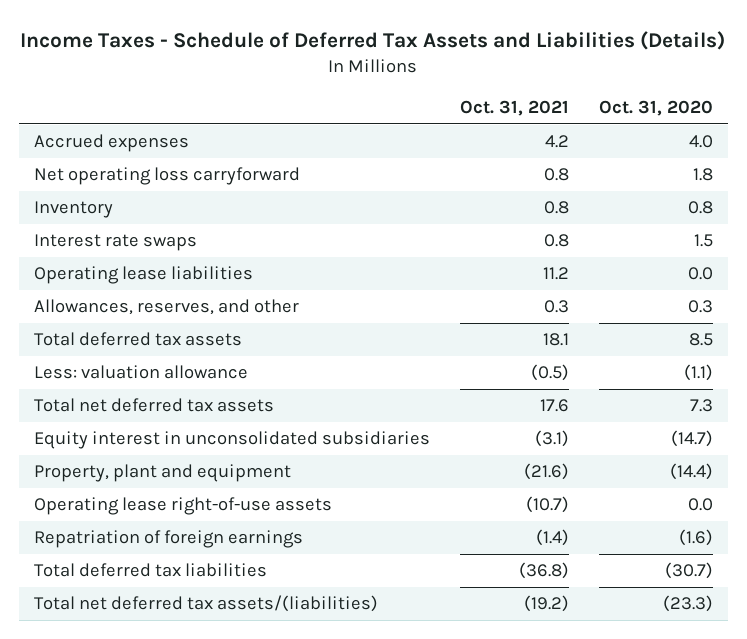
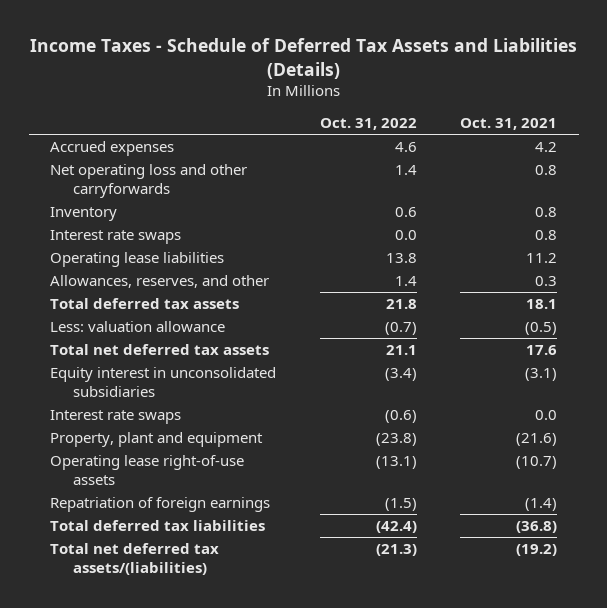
- | Oct. 31, 2021 | Oct. 31, 2020
+ | Oct. 31, 2022 | Oct. 31, 2021
- Net operating loss carryforward | 0.8 | 1.8
+ Net operating loss and other carryforwards | 1.4 | 0.8
+ Interest rate swaps | (0.6) | 0.0

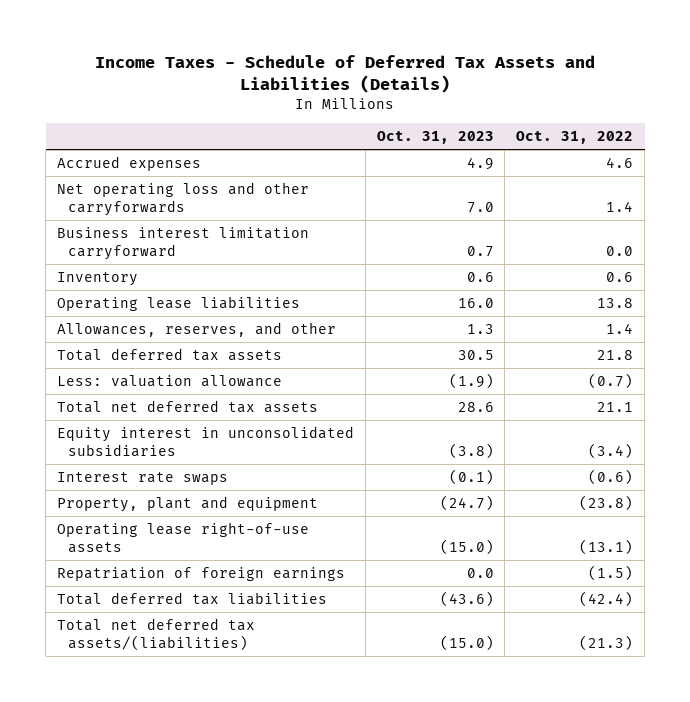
- | Oct. 31, 2022 | Oct. 31, 2021
+ | Oct. 31, 2023 | Oct. 31, 2022
+ Business interest limitation carryforward | 0.7 | 0.0
- Interest rate swaps | 0.0 | 0.8

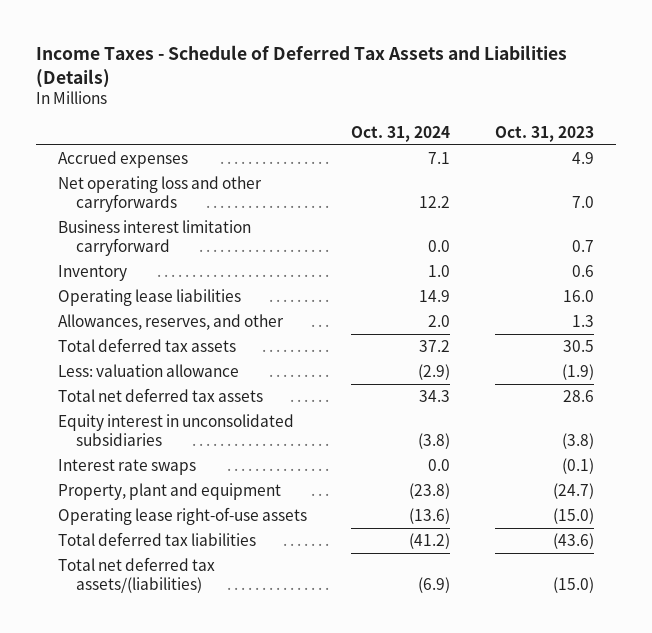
- | Oct. 31, 2023 | Oct. 31, 2022
+ | Oct. 31, 2024 | Oct. 31, 2023
- Repatriation of foreign earnings | 0.0 | (1.5)

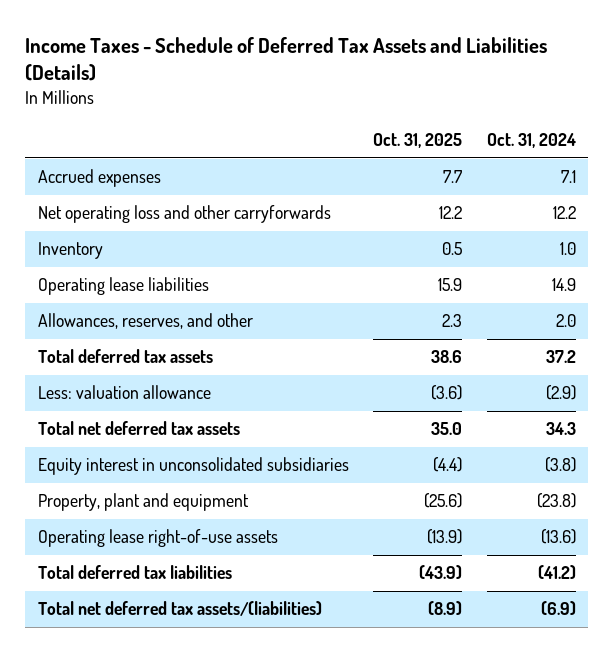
- | Oct. 31, 2024 | Oct. 31, 2023
+ | Oct. 31, 2025 | Oct. 31, 2024
- Business interest limitation carryforward | 0.0 | 0.7
- Interest rate swaps | 0.0 | (0.1)

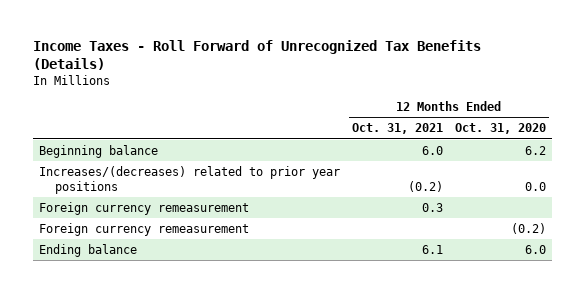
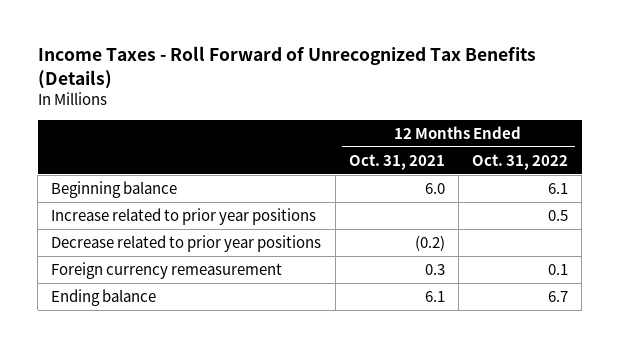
- | 12 Months Ended Oct. 31, 2021 | 12 Months Ended Oct. 31, 2020
+ | 12 Months Ended Oct. 31, 2021 | 12 Months Ended Oct. 31, 2022
- Increases/(decreases) related to prior year positions | (0.2) | 0.0
+ Increase related to prior year positions | | 0.5
+ Decrease related to prior year positions | (0.2) |
- Foreign currency remeasurement | | (0.2)

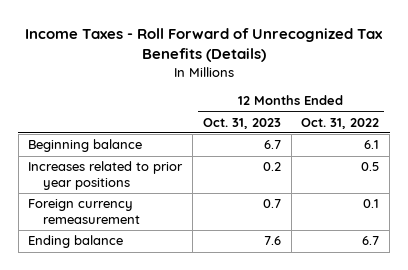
- | 12 Months Ended Oct. 31, 2021 | 12 Months Ended Oct. 31, 2022
+ | 12 Months Ended Oct. 31, 2023 | 12 Months Ended Oct. 31, 2022
- Increase related to prior year positions | | 0.5
- Decrease related to prior year positions | (0.2) |
+ Increases related to prior year positions | 0.2 | 0.5

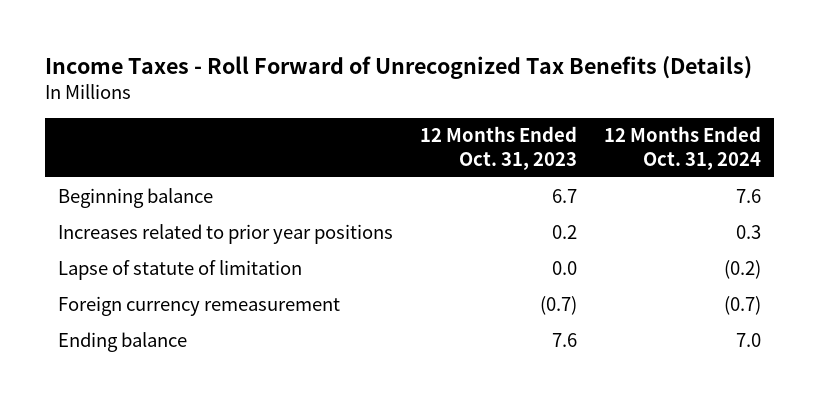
- | 12 Months Ended Oct. 31, 2023 | 12 Months Ended Oct. 31, 2022
+ | 12 Months Ended Oct. 31, 2023 | 12 Months Ended Oct. 31, 2024
- Foreign currency remeasurement | 0.7 | 0.1
+ Lapse of statute of limitation | 0.0 | (0.2)
+ Foreign currency remeasurement | (0.7) | (0.7)

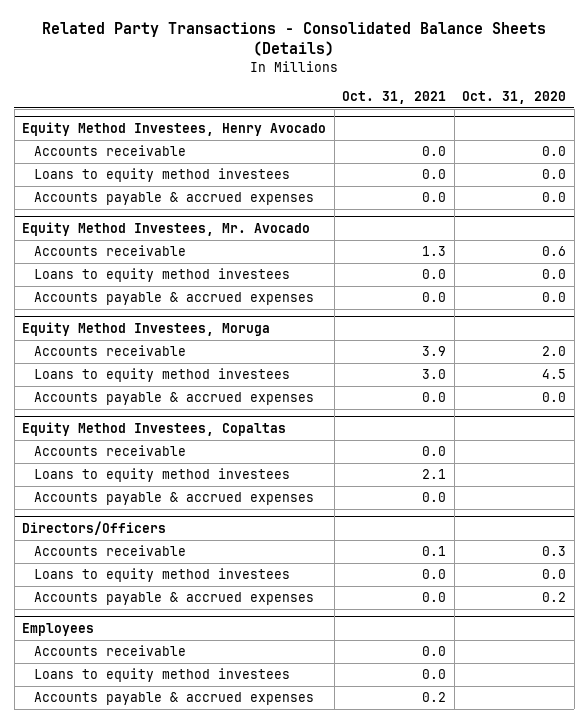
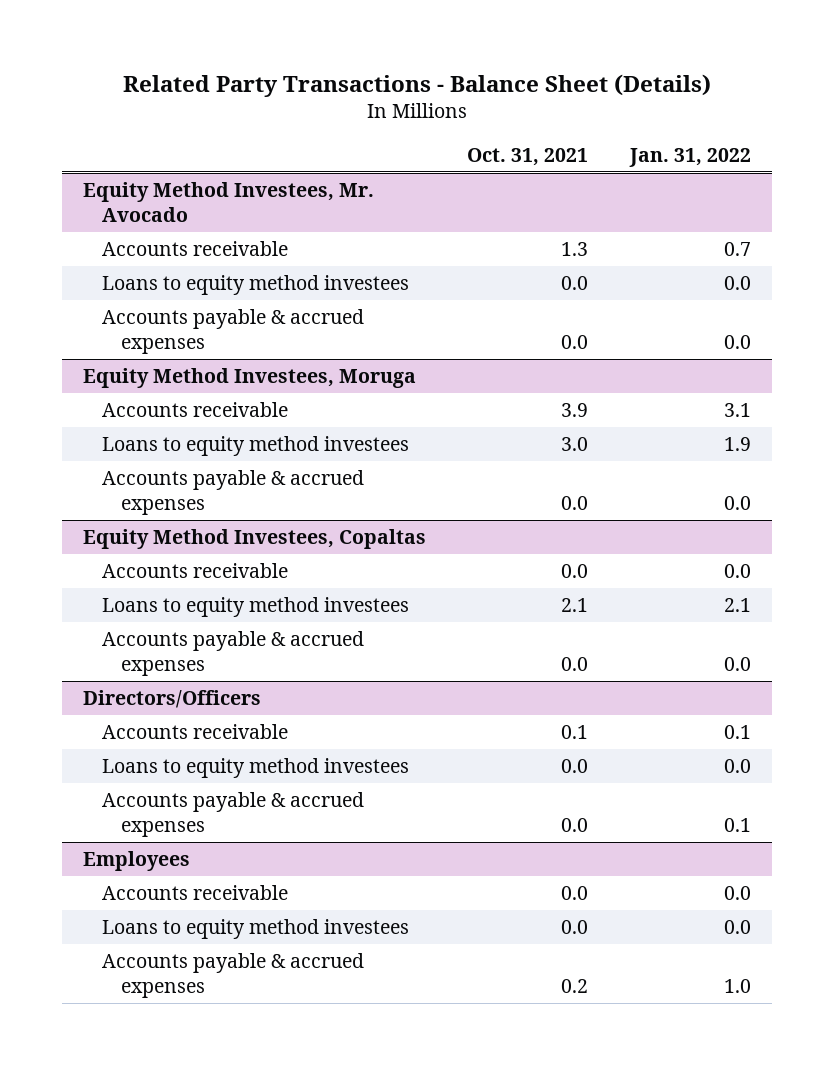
- Related Party Transactions - Consolidated Balance Sheets (Details)
+ Related Party Transactions - Balance Sheet (Details)
- | Oct. 31, 2021 | Oct. 31, 2020
+ | Oct. 31, 2021 | Jan. 31, 2022
- Equity Method Investees, Henry Avocado
- Accounts receivable | 0.0 | 0.0
- Loans to equity method investees | 0.0 | 0.0
- Accounts payable & accrued expenses | 0.0 | 0.0

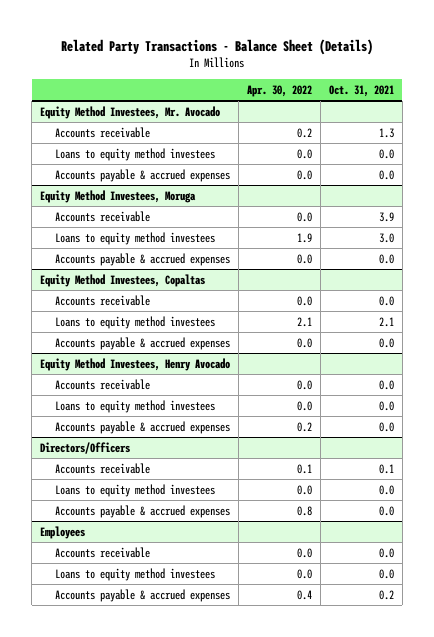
- | Oct. 31, 2021 | Jan. 31, 2022
+ | Apr. 30, 2022 | Oct. 31, 2021
+ Equity Method Investees, Henry Avocado
+ Accounts receivable | 0.0 | 0.0
+ Loans to equity method investees | 0.0 | 0.0
+ Accounts payable & accrued expenses | 0.2 | 0.0

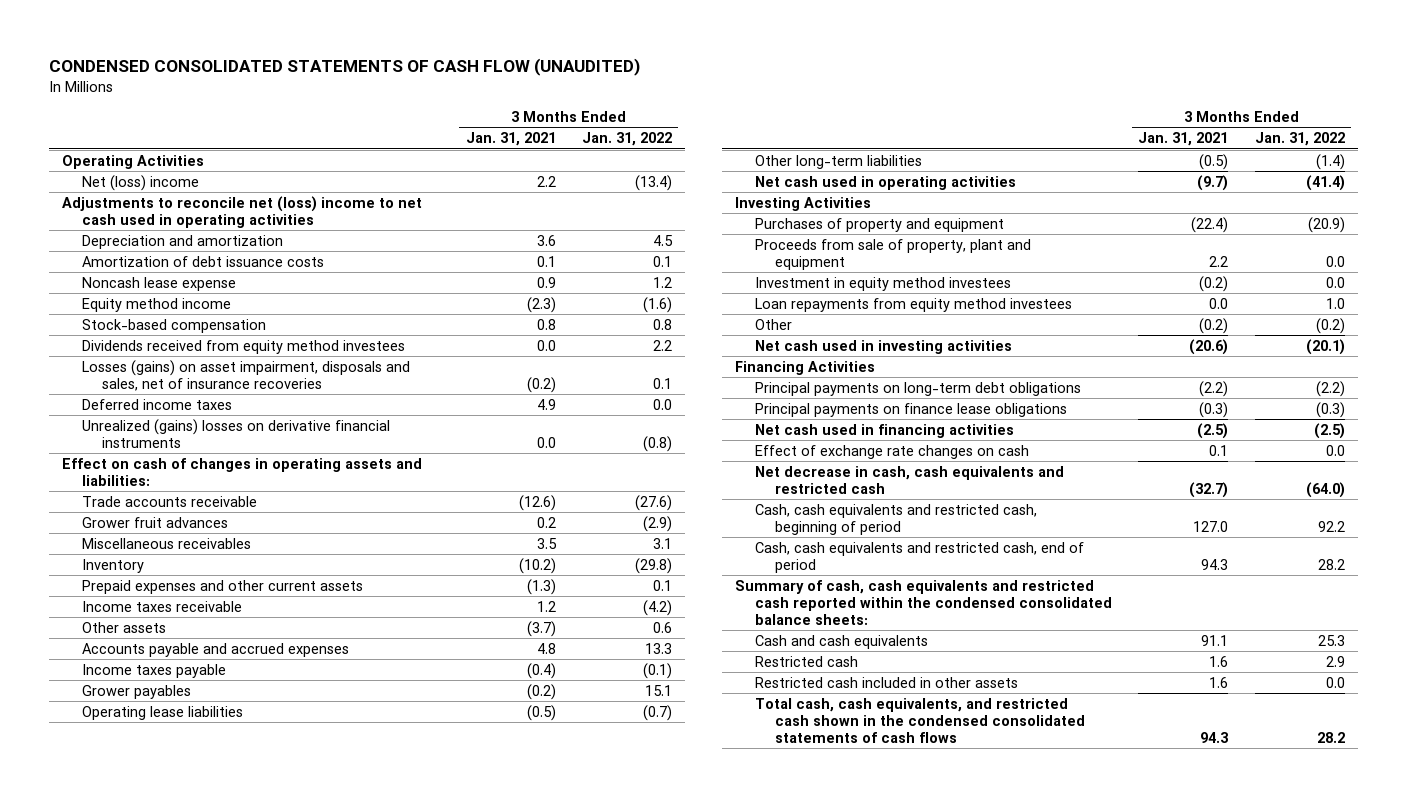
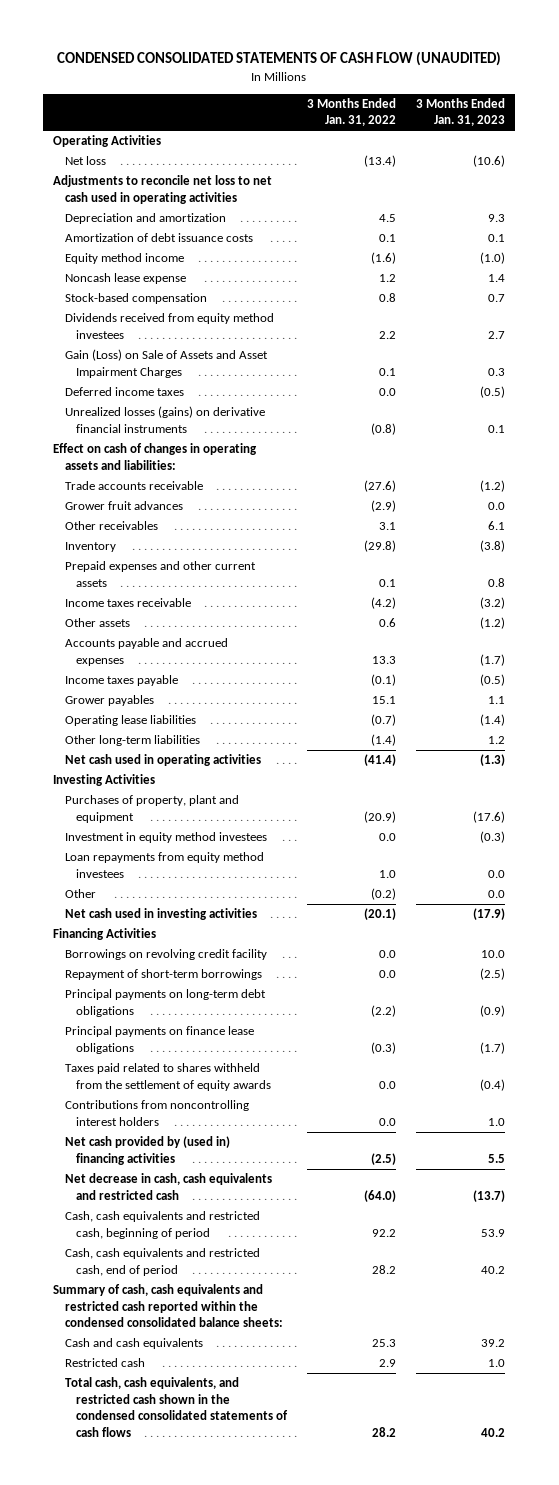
- | 3 Months Ended Jan. 31, 2021 | 3 Months Ended Jan. 31, 2022
+ | 3 Months Ended Jan. 31, 2022 | 3 Months Ended Jan. 31, 2023
- Net (loss) income | 2.2 | (13.4)
- Adjustments to reconcile net (loss) income to net cash used in operating activities
+ Net loss | (13.4) | (10.6)
+ Adjustments to reconcile net loss to net cash used in operating activities
moved down: Noncash lease expense | 1.2 | 1.4
- Losses (gains) on asset impairment, disposals and sales, net of insurance recoveries | (0.2) | 0.1
+ Gain (Loss) on Sale of Assets and Asset Impairment Charges | 0.1 | 0.3
- Unrealized (gains) losses on derivative financial instruments | 0.0 | (0.8)
+ Unrealized losses (gains) on derivative financial instruments | (0.8) | 0.1
- Miscellaneous receivables | 3.5 | 3.1
+ Other receivables | 3.1 | 6.1
- Purchases of property and equipment | (22.4) | (20.9)
- Proceeds from sale of property, plant and equipment | 2.2 | 0.0
+ Purchases of property, plant and equipment | (20.9) | (17.6)
+ Borrowings on revolving credit facility | 0.0 | 10.0
+ Repayment of short-term borrowings | 0.0 | (2.5)
- Net cash used in financing activities | (2.5) | (2.5)
- Effect of exchange rate changes on cash | 0.1 | 0.0
+ Taxes paid related to shares withheld from the settlement of equity awards | 0.0 | (0.4)
+ Contributions from noncontrolling interest holders | 0.0 | 1.0
+ Net cash provided by (used in) financing activities | (2.5) | 5.5
- Restricted cash included in other assets | 1.6 | 0.0

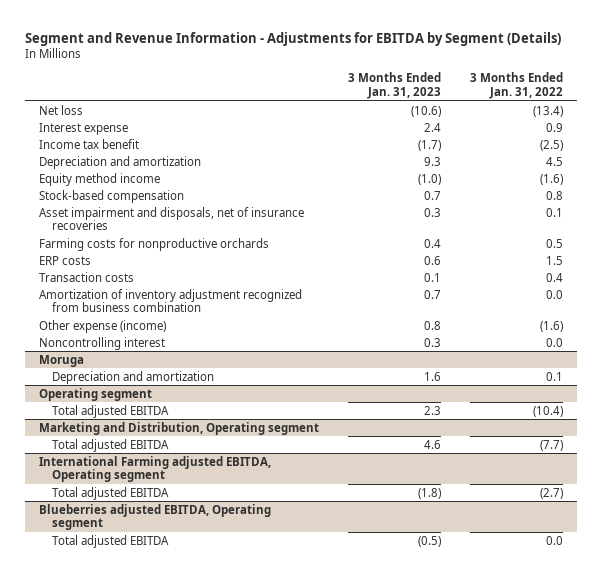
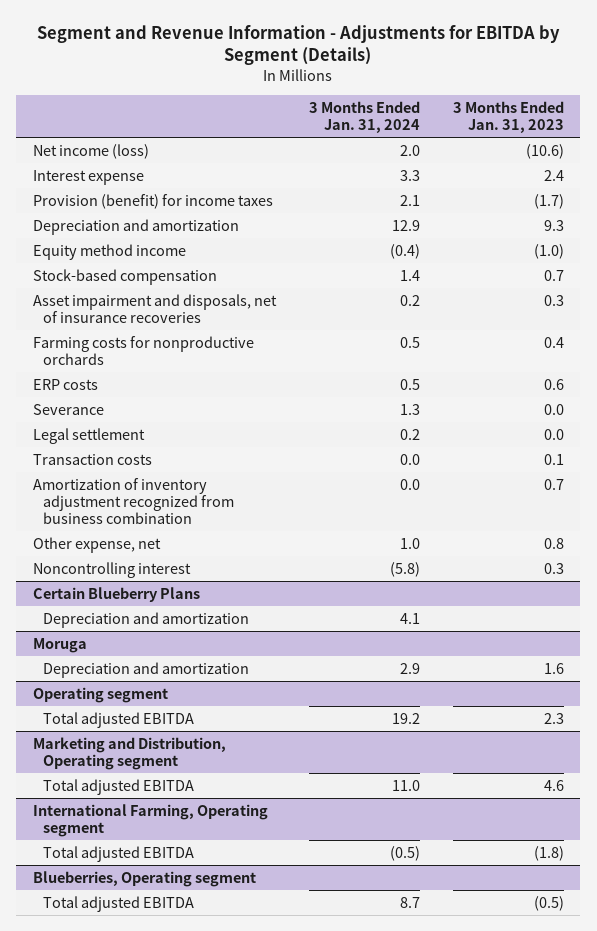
- | 3 Months Ended Jan. 31, 2023 | 3 Months Ended Jan. 31, 2022
+ | 3 Months Ended Jan. 31, 2024 | 3 Months Ended Jan. 31, 2023
- Net loss | (10.6) | (13.4)
+ Net income (loss) | 2.0 | (10.6)
- Income tax benefit | (1.7) | (2.5)
+ Provision (benefit) for income taxes | 2.1 | (1.7)
+ Severance | 1.3 | 0.0
+ Legal settlement | 0.2 | 0.0
- Other expense (income) | 0.8 | (1.6)
+ Other expense, net | 1.0 | 0.8
+ Certain Blueberry Plans
+ Depreciation and amortization | 4.1 |
- International Farming adjusted EBITDA, Operating segment
+ International Farming, Operating segment
- Blueberries adjusted EBITDA, Operating segment
+ Blueberries, Operating segment

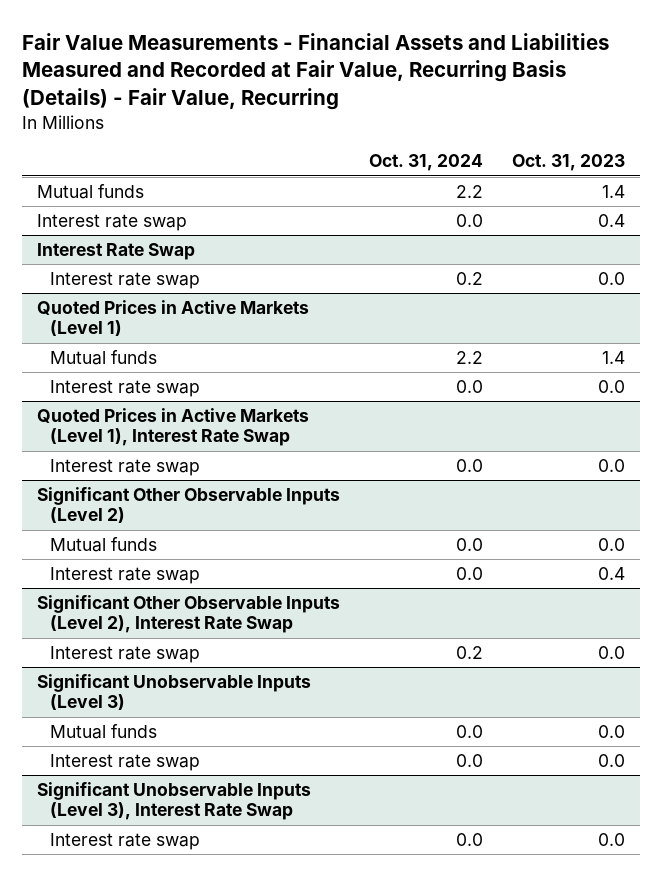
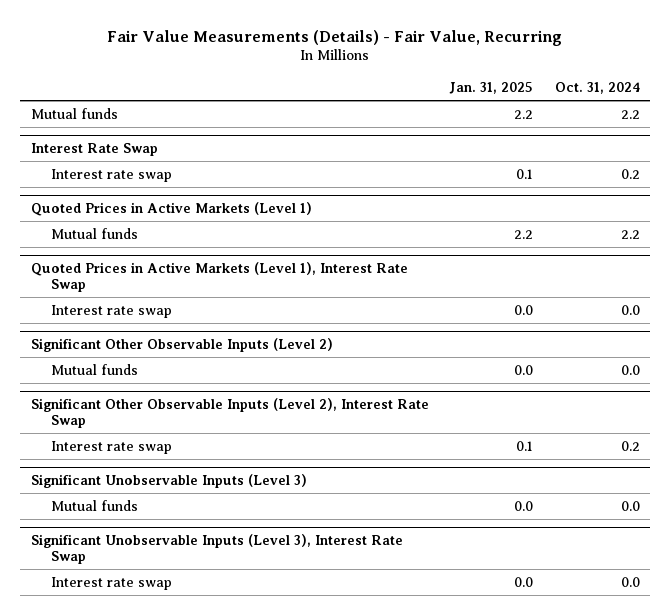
- Fair Value Measurements - Financial Assets and Liabilities Measured and Recorded at Fair Value, Recurring Basis (Details) - Fair Value, Recurring
+ Fair Value Measurements (Details) - Fair Value, Recurring
- | Oct. 31, 2024 | Oct. 31, 2023
+ | Jan. 31, 2025 | Oct. 31, 2024
- Interest rate swap | 0.0 | 0.4
@ Quoted Prices in Active Markets (Level 1)
- Interest rate swap | 0.0 | 0.0
@ Significant Other Observable Inputs (Level 2)
- Interest rate swap | 0.0 | 0.4
@ Significant Unobservable Inputs (Level 3)
- Interest rate swap | 0.0 | 0.0

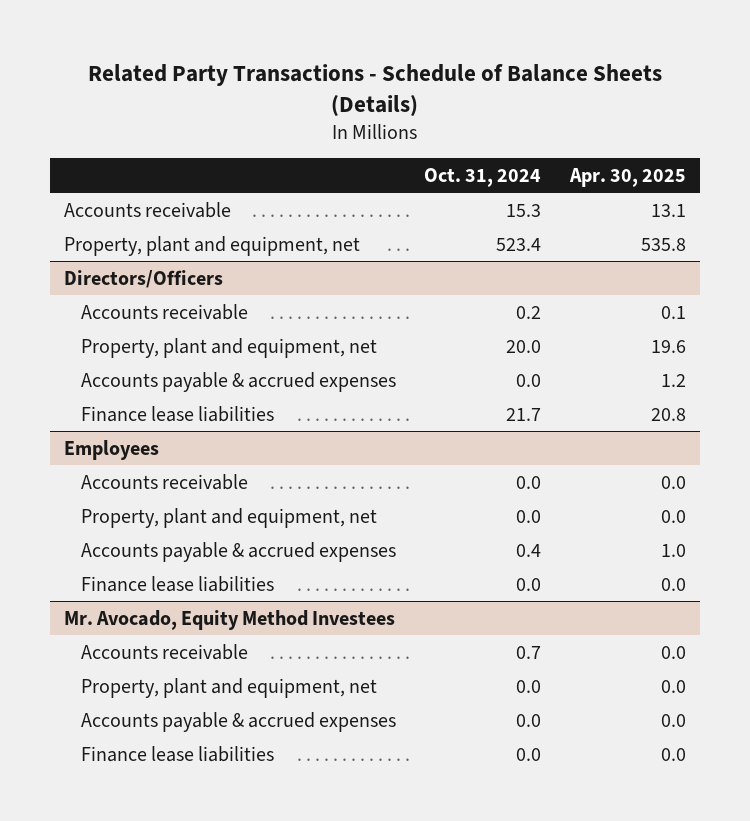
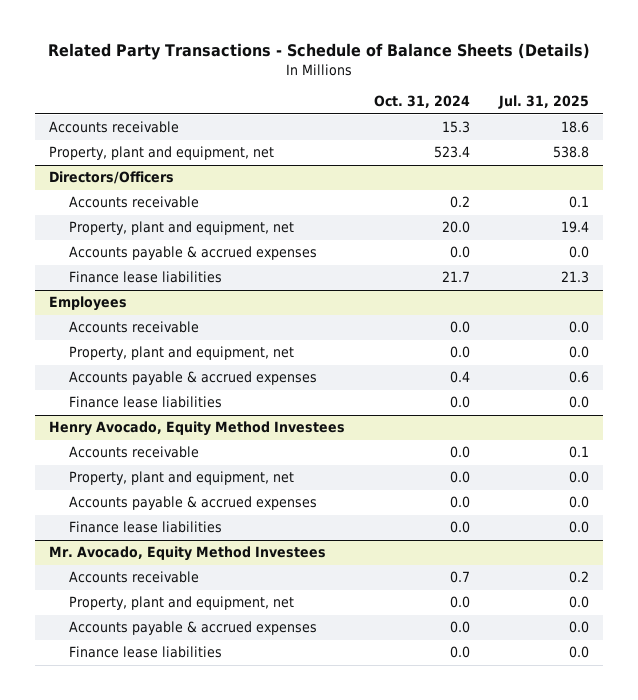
- | Oct. 31, 2024 | Apr. 30, 2025
+ | Oct. 31, 2024 | Jul. 31, 2025
+ Henry Avocado, Equity Method Investees
+ Accounts receivable | 0.0 | 0.1
+ Property, plant and equipment, net | 0.0 | 0.0
+ Accounts payable & accrued expenses | 0.0 | 0.0
+ Finance lease liabilities | 0.0 | 0.0

